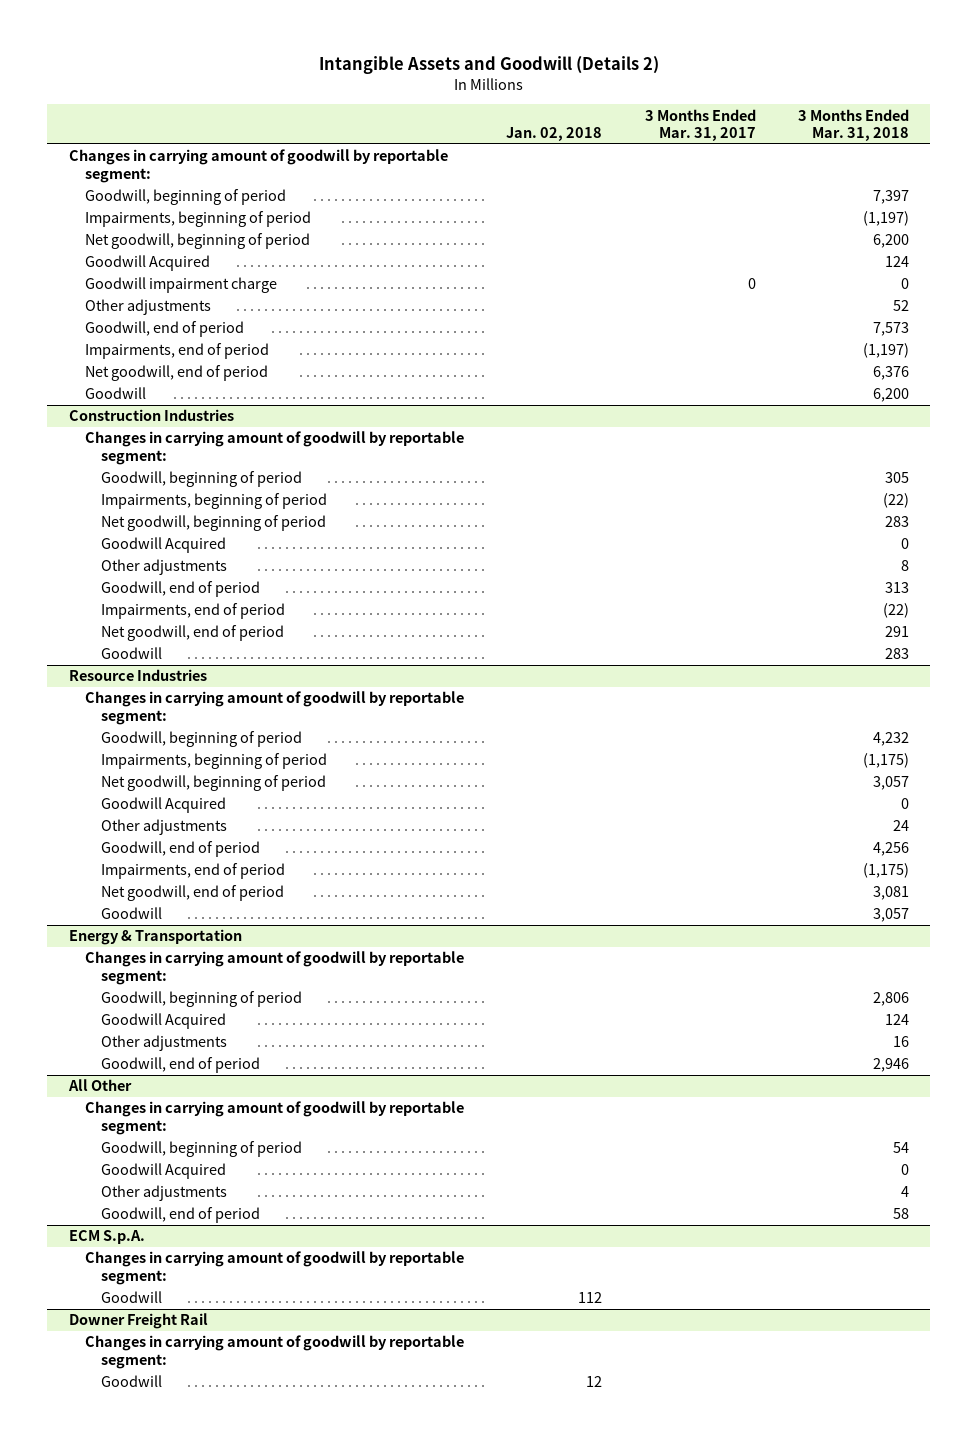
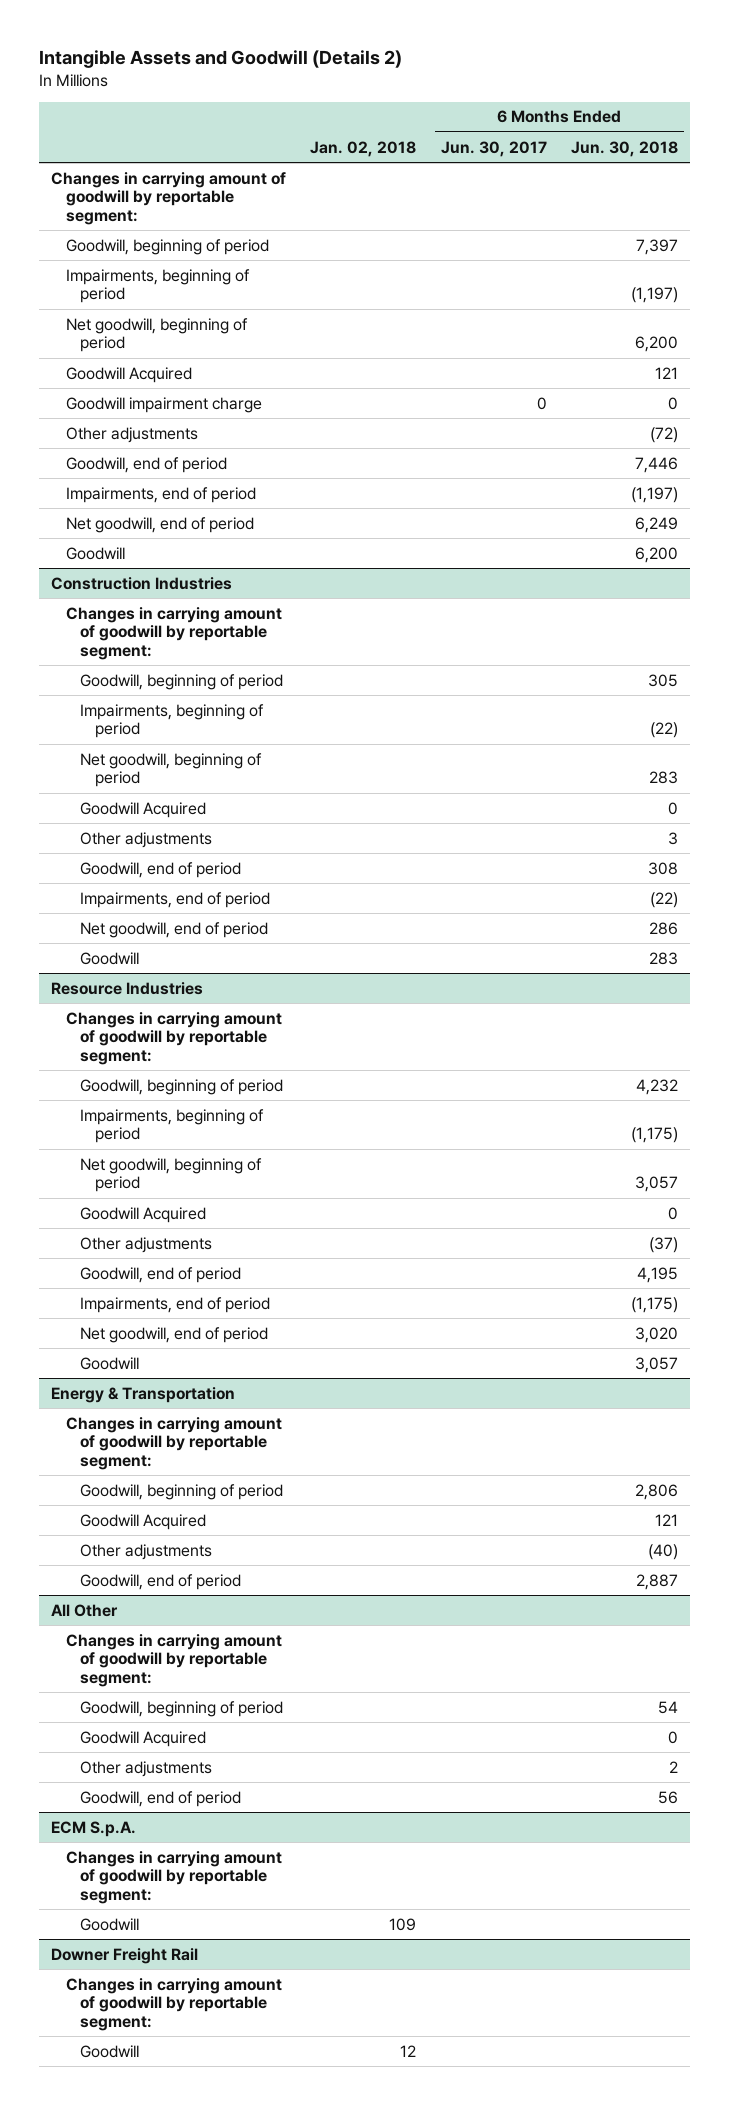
- | Jan. 02, 2018 | 3 Months Ended Mar. 31, 2017 | 3 Months Ended Mar. 31, 2018
+ | Jan. 02, 2018 | 6 Months Ended Jun. 30, 2017 | 6 Months Ended Jun. 30, 2018
@ ECM S.p.A.
- Goodwill | 112 | |
+ Goodwill | 109 | |

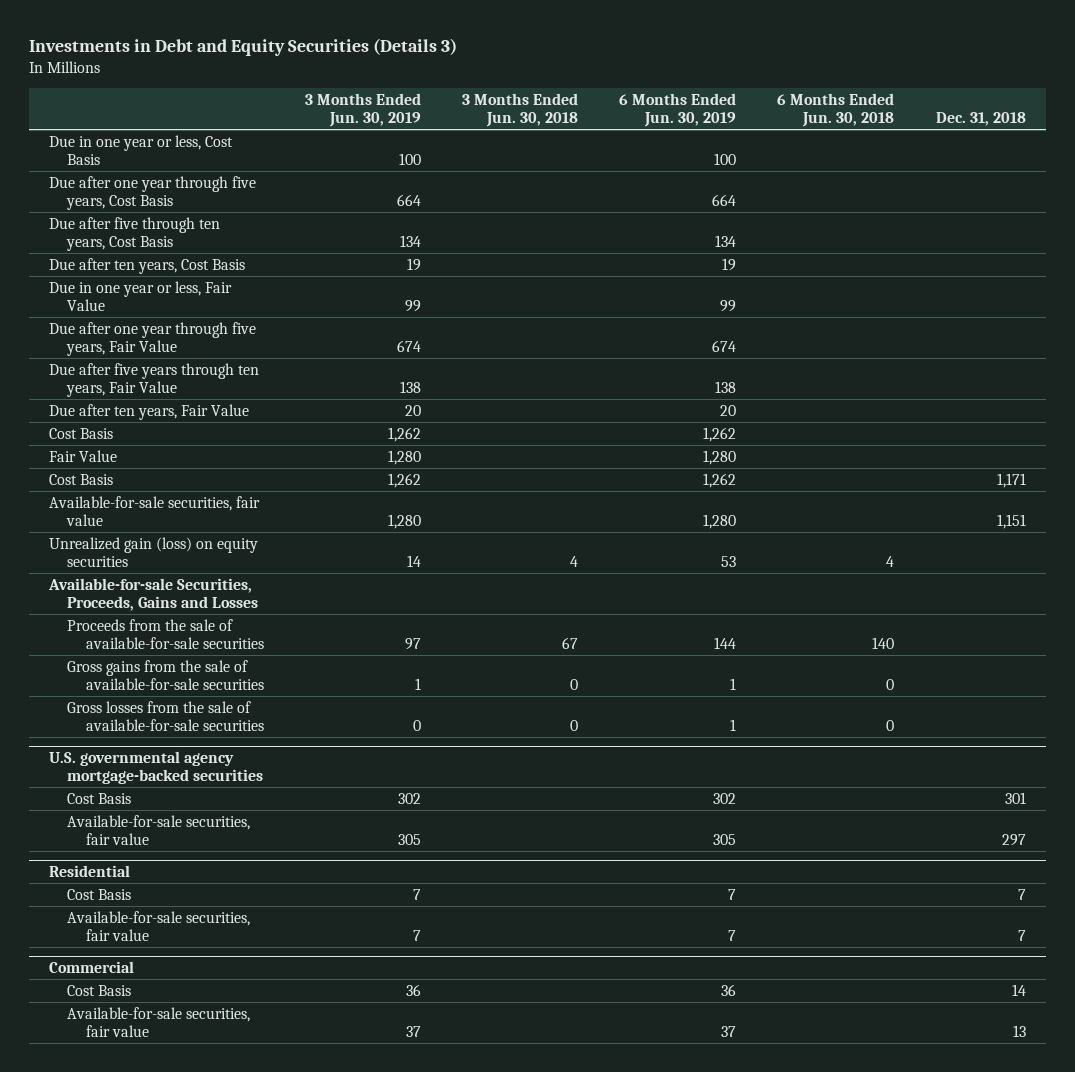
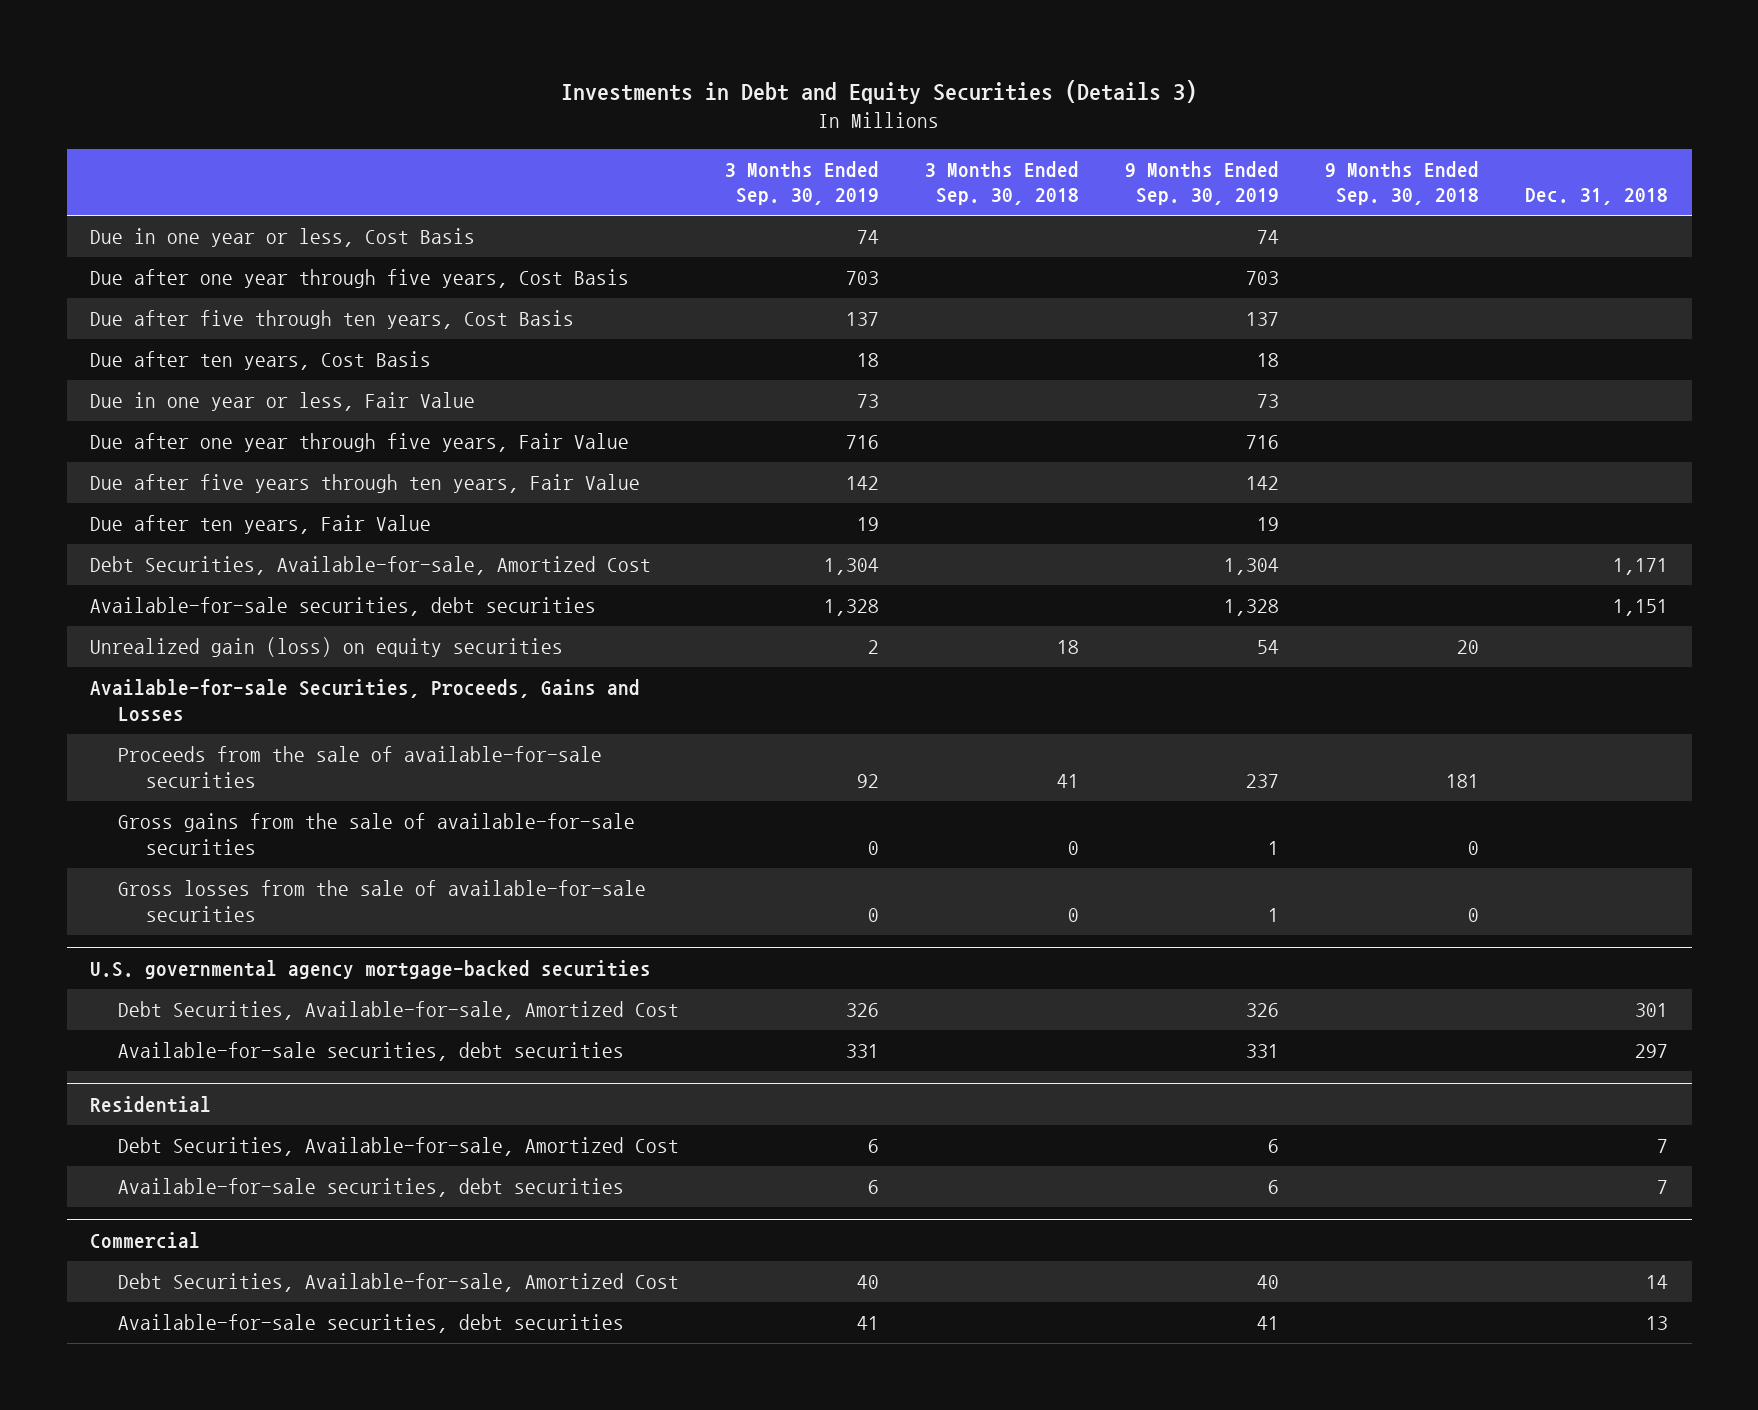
- | 3 Months Ended Jun. 30, 2019 | 3 Months Ended Jun. 30, 2018 | 6 Months Ended Jun. 30, 2019 | 6 Months Ended Jun. 30, 2018 | Dec. 31, 2018
+ | 3 Months Ended Sep. 30, 2019 | 3 Months Ended Sep. 30, 2018 | 9 Months Ended Sep. 30, 2019 | 9 Months Ended Sep. 30, 2018 | Dec. 31, 2018
- Cost Basis | 1,262 | | 1,262 | |
- Fair Value | 1,280 | | 1,280 | |
- Cost Basis | 1,262 | | 1,262 | | 1,171
- Available-for-sale securities, fair value | 1,280 | | 1,280 | | 1,151
+ Debt Securities, Available-for-sale, Amortized Cost | 1,304 | | 1,304 | | 1,171
+ Available-for-sale securities, debt securities | 1,328 | | 1,328 | | 1,151
@ U.S. governmental agency mortgage-backed securities
- Cost Basis | 302 | | 302 | | 301
- Available-for-sale securities, fair value | 305 | | 305 | | 297
+ Debt Securities, Available-for-sale, Amortized Cost | 326 | | 326 | | 301
+ Available-for-sale securities, debt securities | 331 | | 331 | | 297
@ Residential
- Cost Basis | 7 | | 7 | | 7
- Available-for-sale securities, fair value | 7 | | 7 | | 7
+ Debt Securities, Available-for-sale, Amortized Cost | 6 | | 6 | | 7
+ Available-for-sale securities, debt securities | 6 | | 6 | | 7
@ Commercial
- Cost Basis | 36 | | 36 | | 14
- Available-for-sale securities, fair value | 37 | | 37 | | 13
+ Debt Securities, Available-for-sale, Amortized Cost | 40 | | 40 | | 14
+ Available-for-sale securities, debt securities | 41 | | 41 | | 13

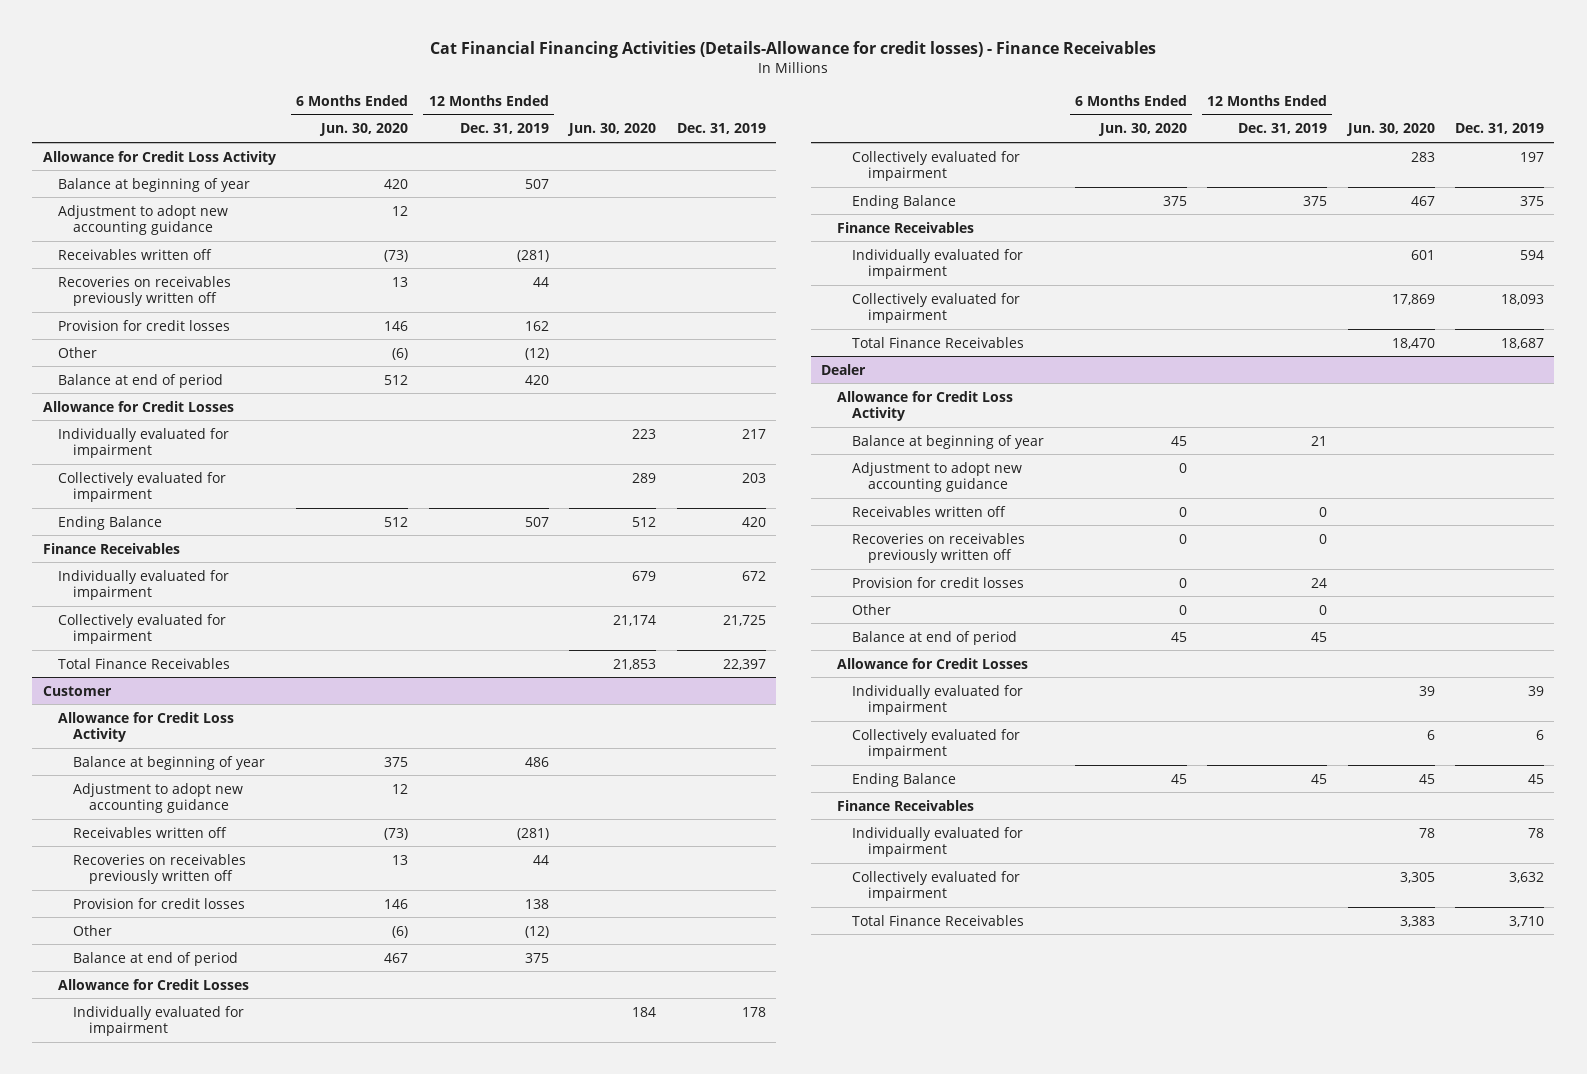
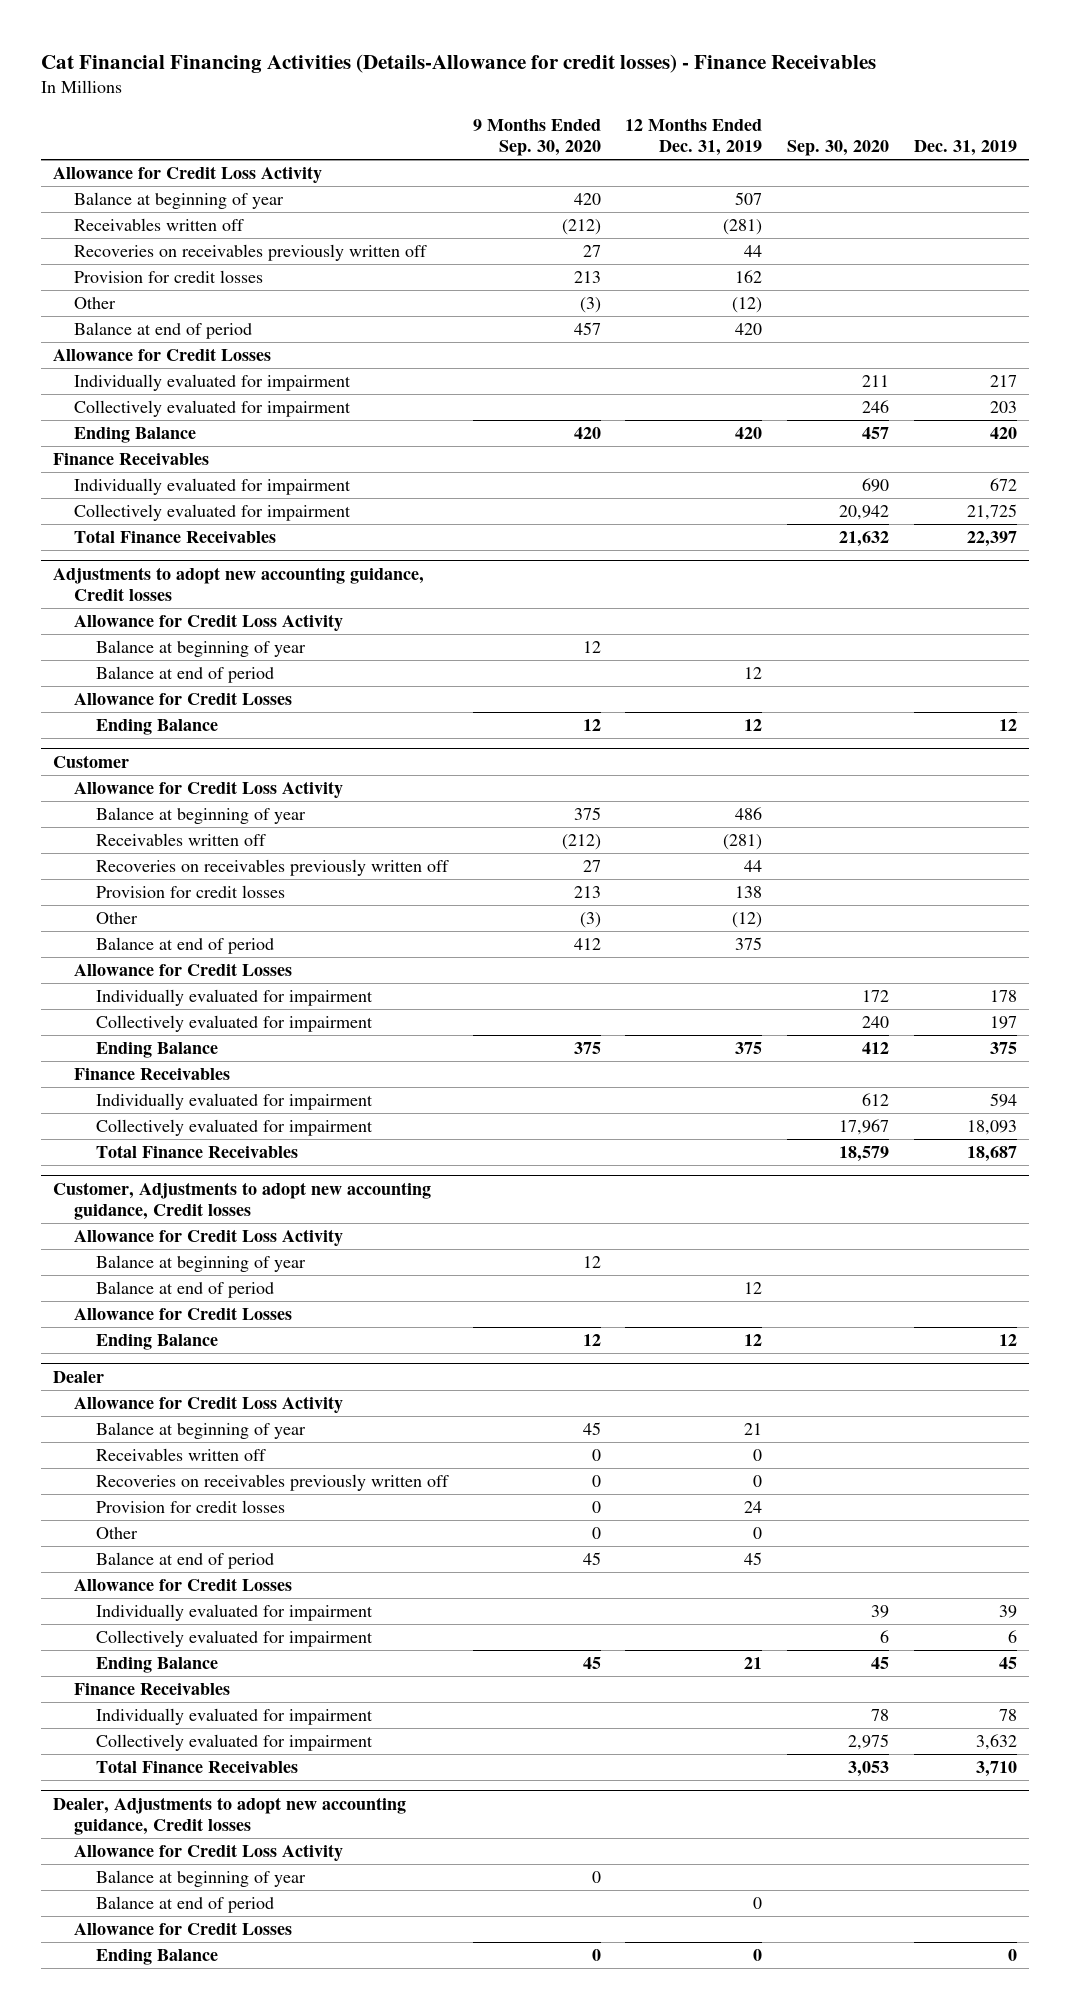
- | 6 Months Ended Jun. 30, 2020 | 12 Months Ended Dec. 31, 2019 | Jun. 30, 2020 | Dec. 31, 2019
+ | 9 Months Ended Sep. 30, 2020 | 12 Months Ended Dec. 31, 2019 | Sep. 30, 2020 | Dec. 31, 2019
- Adjustment to adopt new accounting guidance | 12 | | |
- Ending Balance | 512 | 507 | 512 | 420
+ Ending Balance | 420 | 420 | 457 | 420
+ Adjustments to adopt new accounting guidance, Credit losses
+ Allowance for Credit Loss Activity
+ Balance at beginning of year | 12 | | |
+ Balance at end of period | | 12 | |
+ Allowance for Credit Losses
+ Ending Balance | 12 | 12 | | 12
@ Customer
- Adjustment to adopt new accounting guidance | 12 | | |
+ Customer, Adjustments to adopt new accounting guidance, Credit losses
+ Allowance for Credit Loss Activity
+ Balance at beginning of year | 12 | | |
+ Balance at end of period | | 12 | |
+ Allowance for Credit Losses
+ Ending Balance | 12 | 12 | | 12
@ Dealer
- Adjustment to adopt new accounting guidance | 0 | | |
- Ending Balance | 45 | 45 | 45 | 45
+ Ending Balance | 45 | 21 | 45 | 45
+ Dealer, Adjustments to adopt new accounting guidance, Credit losses
+ Allowance for Credit Loss Activity
+ Balance at beginning of year | 0 | | |
+ Balance at end of period | | 0 | |
+ Allowance for Credit Losses
+ Ending Balance | 0 | 0 | | 0

